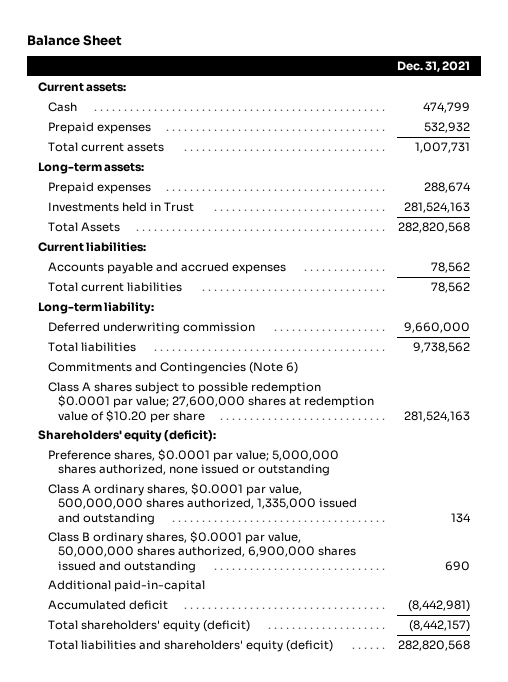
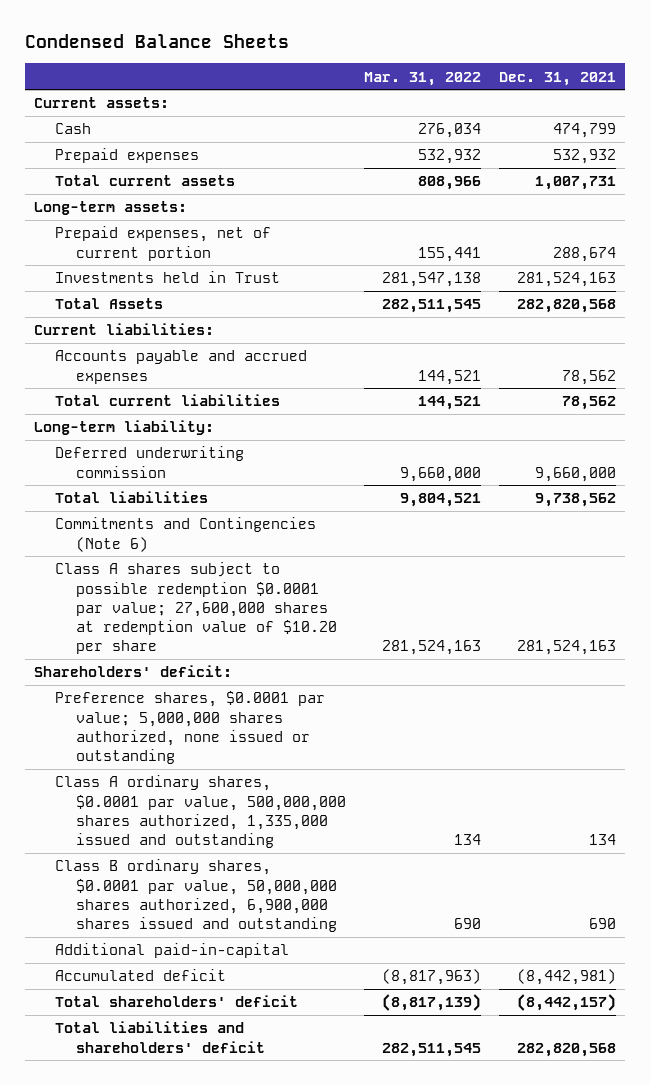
- Balance Sheet
+ Condensed Balance Sheets
- | Dec. 31, 2021
+ | Mar. 31, 2022 | Dec. 31, 2021
- Prepaid expenses | 288,674
+ Prepaid expenses, net of current portion | 155,441 | 288,674
- Shareholders' equity (deficit):
+ Shareholders' deficit:
- Total shareholders' equity (deficit) | (8,442,157)
- Total liabilities and shareholders' equity (deficit) | 282,820,568
+ Total shareholders' deficit | (8,817,139) | (8,442,157)
+ Total liabilities and shareholders' deficit | 282,511,545 | 282,820,568

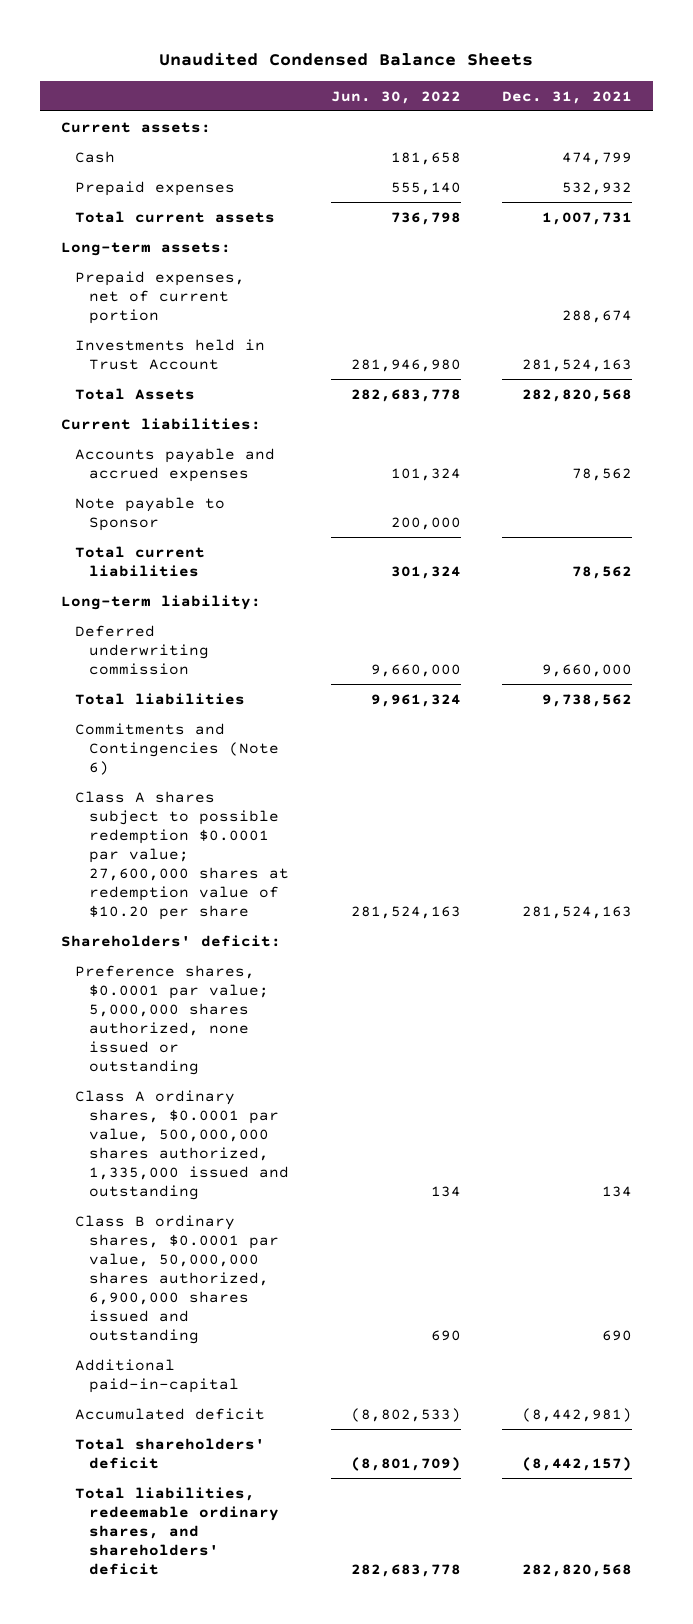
- Condensed Balance Sheets
+ Unaudited Condensed Balance Sheets
- | Mar. 31, 2022 | Dec. 31, 2021
+ | Jun. 30, 2022 | Dec. 31, 2021
- Investments held in Trust | 281,547,138 | 281,524,163
+ Investments held in Trust Account | 281,946,980 | 281,524,163
+ Note payable to Sponsor | 200,000 |
- Total liabilities and shareholders' deficit | 282,511,545 | 282,820,568
+ Total liabilities, redeemable ordinary shares, and shareholders' deficit | 282,683,778 | 282,820,568

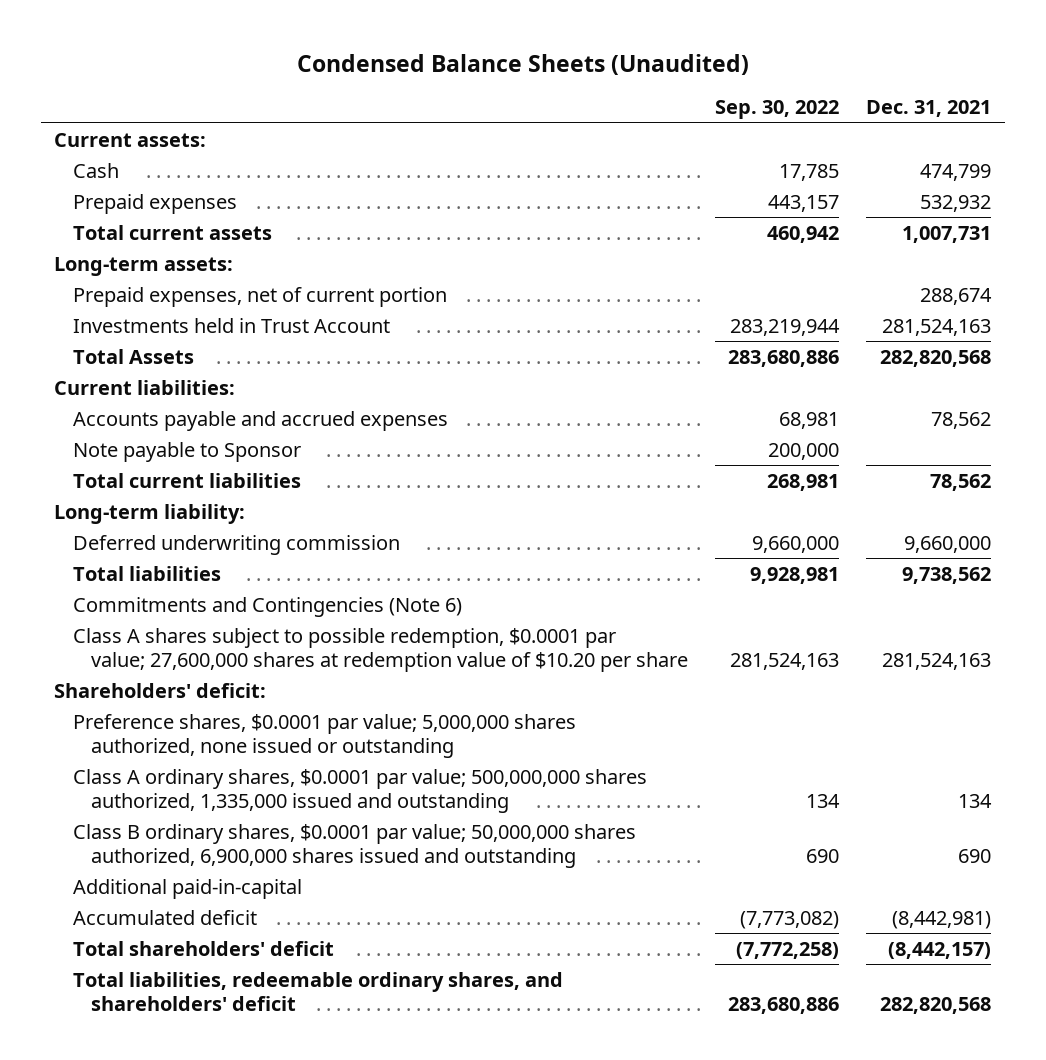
- Unaudited Condensed Balance Sheets
+ Condensed Balance Sheets (Unaudited)
- | Jun. 30, 2022 | Dec. 31, 2021
+ | Sep. 30, 2022 | Dec. 31, 2021
- Class A shares subject to possible redemption $0.0001 par value; 27,600,000 shares at redemption value of $10.20 per share | 281,524,163 | 281,524,163
+ Class A shares subject to possible redemption, $0.0001 par value; 27,600,000 shares at redemption value of $10.20 per share | 281,524,163 | 281,524,163
- Class A ordinary shares, $0.0001 par value, 500,000,000 shares authorized, 1,335,000 issued and outstanding | 134 | 134
- Class B ordinary shares, $0.0001 par value, 50,000,000 shares authorized, 6,900,000 shares issued and outstanding | 690 | 690
+ Class A ordinary shares, $0.0001 par value; 500,000,000 shares authorized, 1,335,000 issued and outstanding | 134 | 134
+ Class B ordinary shares, $0.0001 par value; 50,000,000 shares authorized, 6,900,000 shares issued and outstanding | 690 | 690

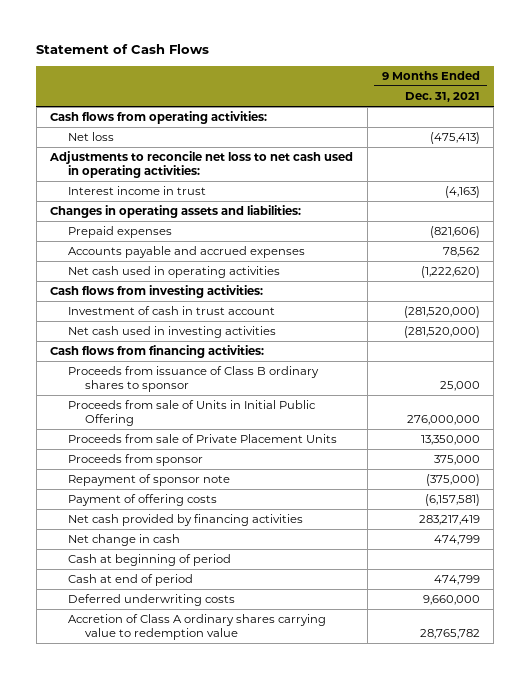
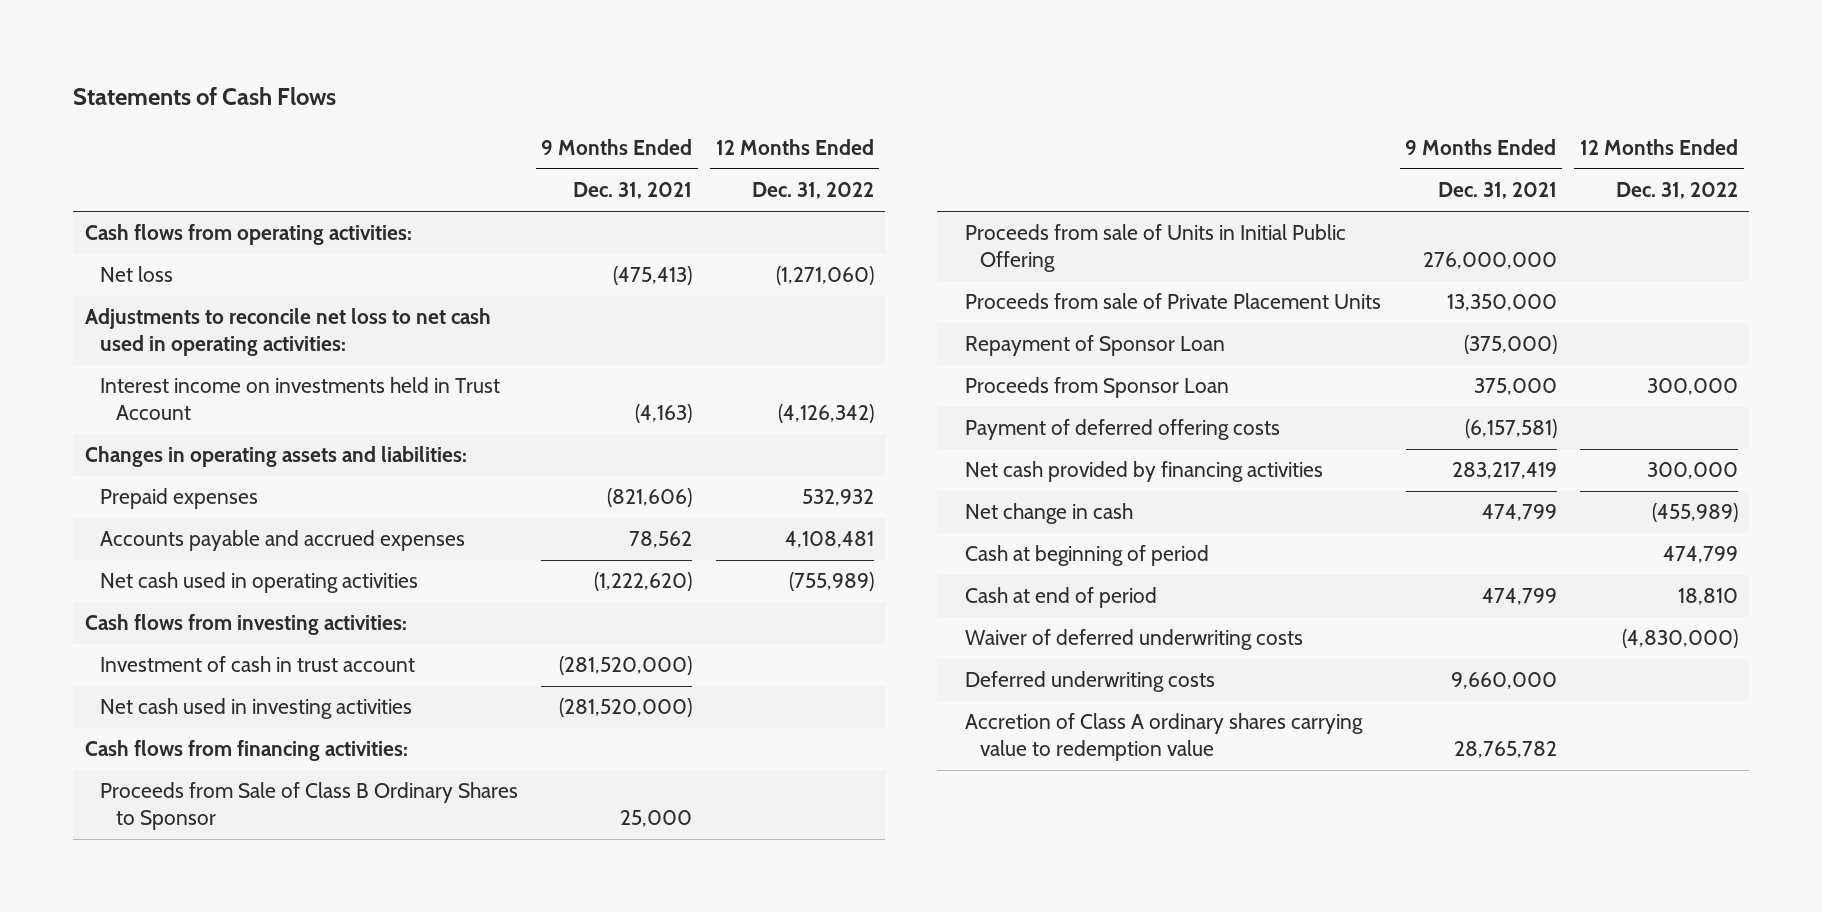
- Statement of Cash Flows
+ Statements of Cash Flows
- | 9 Months Ended Dec. 31, 2021
+ | 9 Months Ended Dec. 31, 2021 | 12 Months Ended Dec. 31, 2022
- Interest income in trust | (4,163)
+ Interest income on investments held in Trust Account | (4,163) | (4,126,342)
- Proceeds from issuance of Class B ordinary shares to sponsor | 25,000
+ Proceeds from Sale of Class B Ordinary Shares to Sponsor | 25,000 |
- Proceeds from sponsor | 375,000
- Repayment of sponsor note | (375,000)
- Payment of offering costs | (6,157,581)
+ Repayment of Sponsor Loan | (375,000) |
+ Proceeds from Sponsor Loan | 375,000 | 300,000
+ Payment of deferred offering costs | (6,157,581) |
+ Waiver of deferred underwriting costs | | (4,830,000)

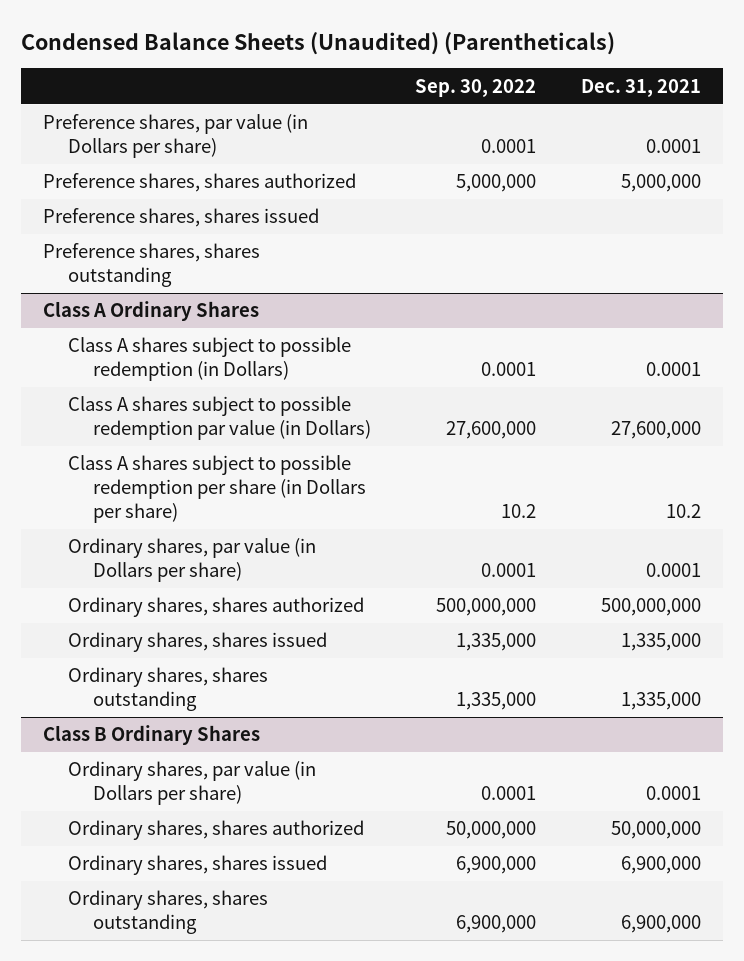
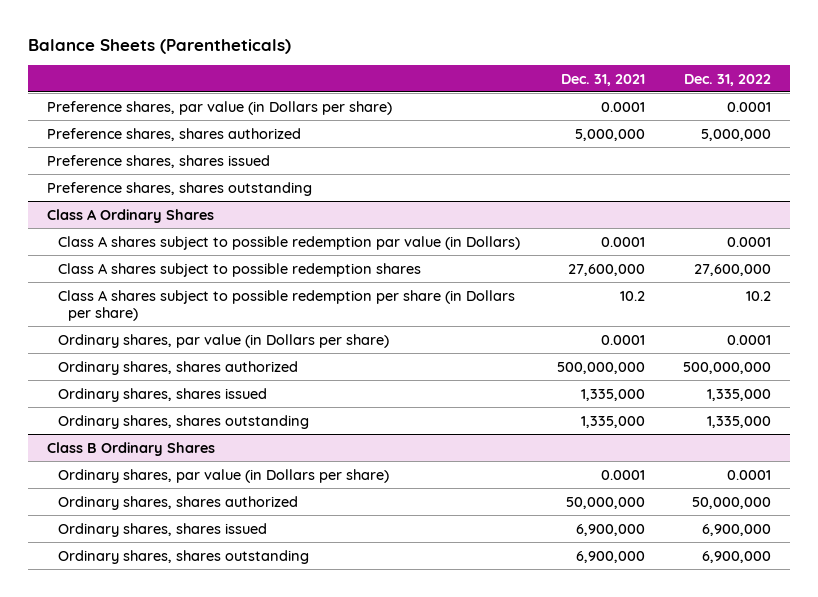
- Condensed Balance Sheets (Unaudited) (Parentheticals)
+ Balance Sheets (Parentheticals)
- | Sep. 30, 2022 | Dec. 31, 2021
+ | Dec. 31, 2021 | Dec. 31, 2022
@ Class A Ordinary Shares
- Class A shares subject to possible redemption (in Dollars) | 0.0001 | 0.0001
- Class A shares subject to possible redemption par value (in Dollars) | 27,600,000 | 27,600,000
+ Class A shares subject to possible redemption par value (in Dollars) | 0.0001 | 0.0001
+ Class A shares subject to possible redemption shares | 27,600,000 | 27,600,000

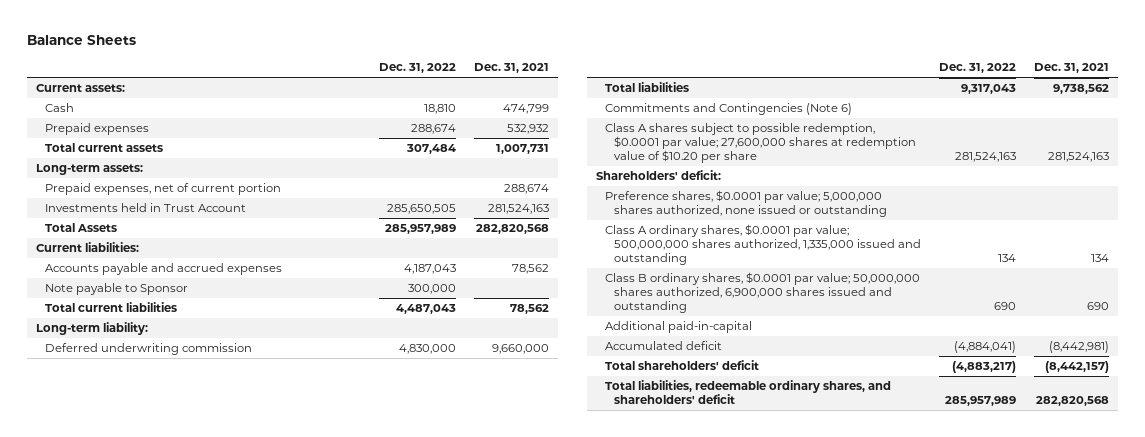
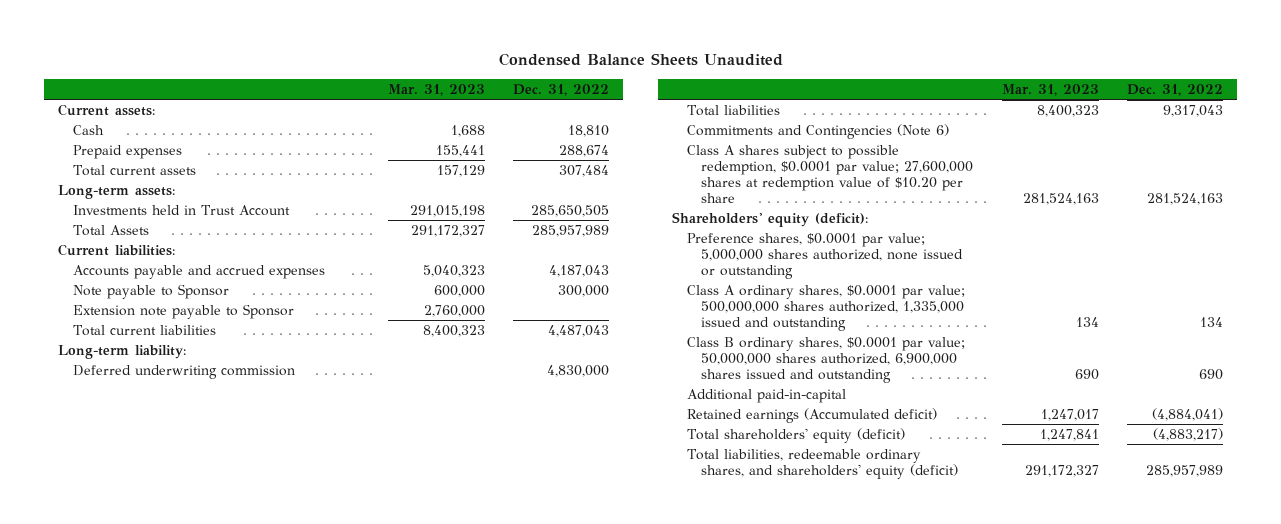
- Balance Sheets
+ Condensed Balance Sheets Unaudited
- | Dec. 31, 2022 | Dec. 31, 2021
+ | Mar. 31, 2023 | Dec. 31, 2022
- Prepaid expenses, net of current portion | | 288,674
+ Extension note payable to Sponsor | 2,760,000 |
- Shareholders' deficit:
+ Shareholders' equity (deficit):
- Accumulated deficit | (4,884,041) | (8,442,981)
- Total shareholders' deficit | (4,883,217) | (8,442,157)
- Total liabilities, redeemable ordinary shares, and shareholders' deficit | 285,957,989 | 282,820,568
+ Retained earnings (Accumulated deficit) | 1,247,017 | (4,884,041)
+ Total shareholders' equity (deficit) | 1,247,841 | (4,883,217)
+ Total liabilities, redeemable ordinary shares, and shareholders' equity (deficit) | 291,172,327 | 285,957,989

